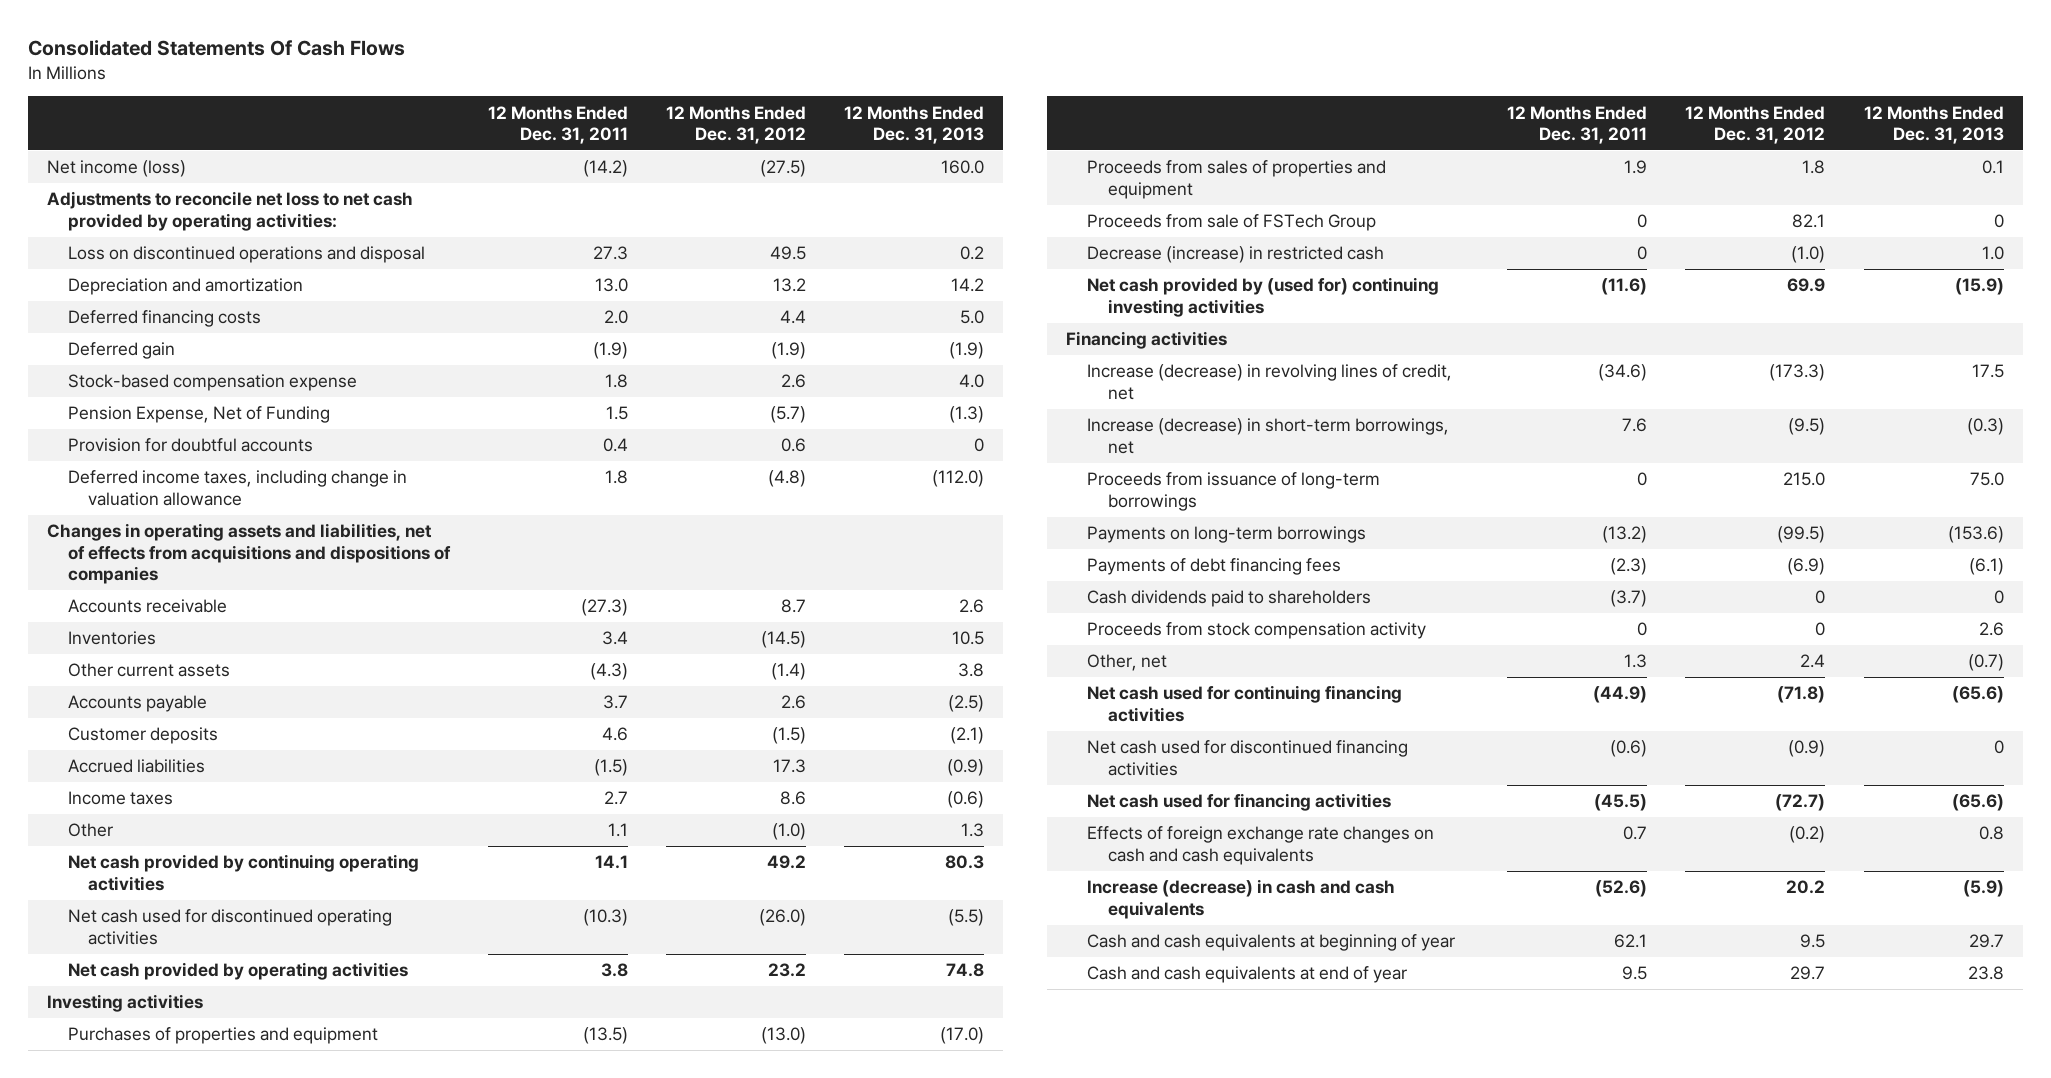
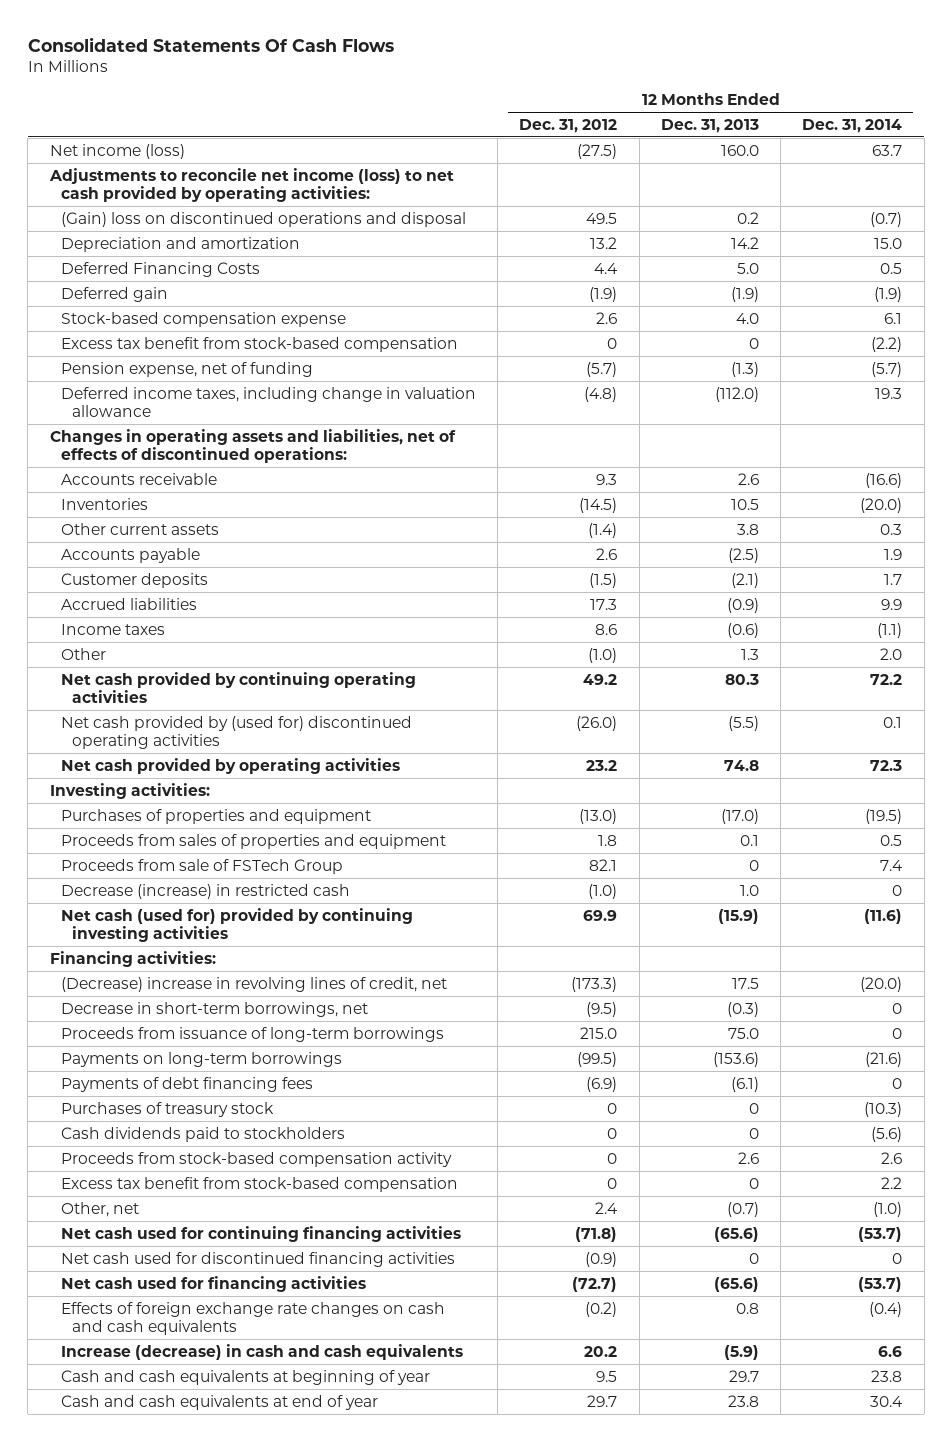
- | 12 Months Ended Dec. 31, 2011 | 12 Months Ended Dec. 31, 2012 | 12 Months Ended Dec. 31, 2013
+ | 12 Months Ended Dec. 31, 2012 | 12 Months Ended Dec. 31, 2013 | 12 Months Ended Dec. 31, 2014
- Adjustments to reconcile net loss to net cash provided by operating activities:
- Loss on discontinued operations and disposal | 27.3 | 49.5 | 0.2
+ Adjustments to reconcile net income (loss) to net cash provided by operating activities:
+ (Gain) loss on discontinued operations and disposal | 49.5 | 0.2 | (0.7)
- Deferred financing costs | 2.0 | 4.4 | 5.0
+ Deferred Financing Costs | 4.4 | 5.0 | 0.5
- Pension Expense, Net of Funding | 1.5 | (5.7) | (1.3)
- Provision for doubtful accounts | 0.4 | 0.6 | 0
+ Excess tax benefit from stock-based compensation | 0 | 0 | (2.2)
+ Pension expense, net of funding | (5.7) | (1.3) | (5.7)
- Changes in operating assets and liabilities, net of effects from acquisitions and dispositions of companies
- Accounts receivable | (27.3) | 8.7 | 2.6
+ Changes in operating assets and liabilities, net of effects of discontinued operations:
+ Accounts receivable | 9.3 | 2.6 | (16.6)
- Net cash used for discontinued operating activities | (10.3) | (26.0) | (5.5)
+ Net cash provided by (used for) discontinued operating activities | (26.0) | (5.5) | 0.1
- Investing activities
+ Investing activities:
- Net cash provided by (used for) continuing investing activities | (11.6) | 69.9 | (15.9)
- Financing activities
- Increase (decrease) in revolving lines of credit, net | (34.6) | (173.3) | 17.5
- Increase (decrease) in short-term borrowings, net | 7.6 | (9.5) | (0.3)
+ Net cash (used for) provided by continuing investing activities | 69.9 | (15.9) | (11.6)
+ Financing activities:
+ (Decrease) increase in revolving lines of credit, net | (173.3) | 17.5 | (20.0)
+ Decrease in short-term borrowings, net | (9.5) | (0.3) | 0
- Cash dividends paid to shareholders | (3.7) | 0 | 0
- Proceeds from stock compensation activity | 0 | 0 | 2.6
+ Purchases of treasury stock | 0 | 0 | (10.3)
+ Cash dividends paid to stockholders | 0 | 0 | (5.6)
+ Proceeds from stock-based compensation activity | 0 | 2.6 | 2.6
+ Excess tax benefit from stock-based compensation | 0 | 0 | 2.2

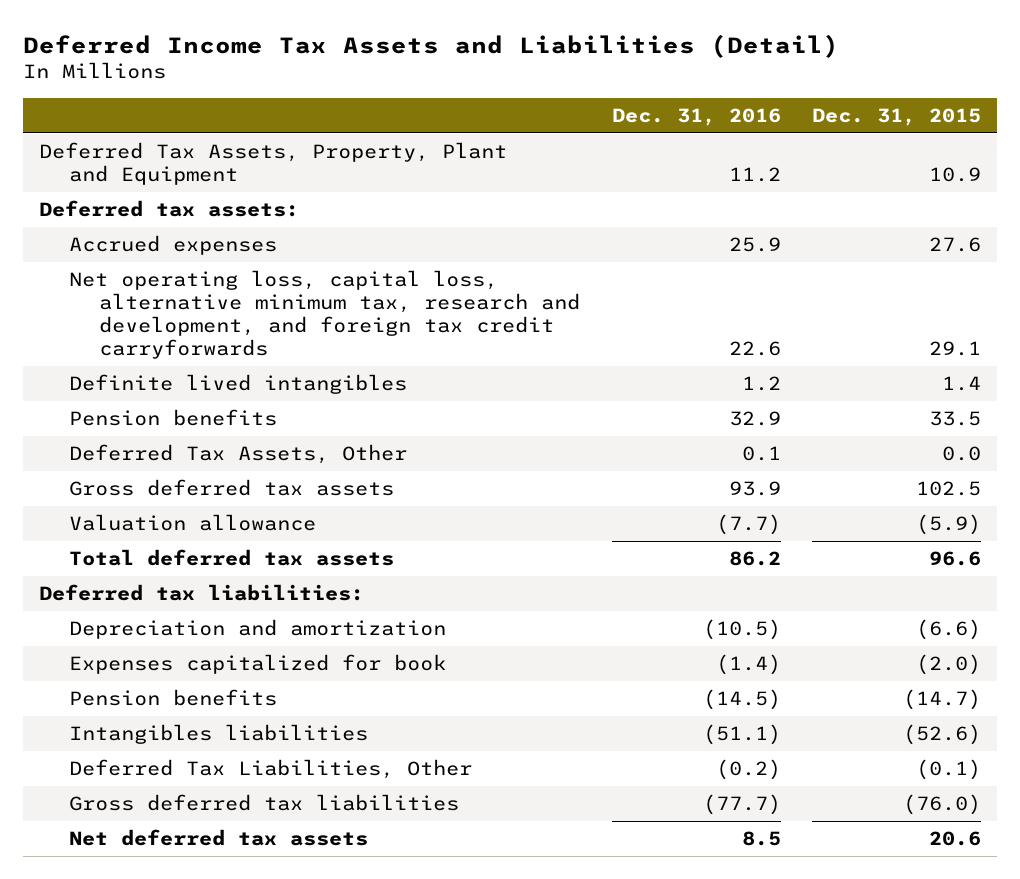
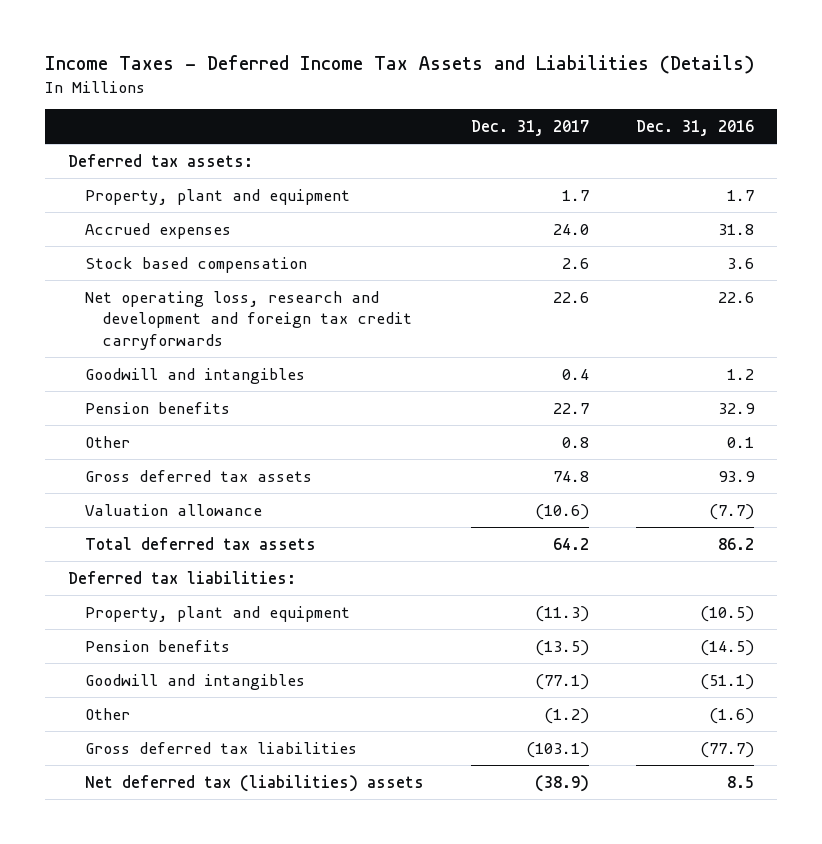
- Deferred Income Tax Assets and Liabilities (Detail)
+ Income Taxes - Deferred Income Tax Assets and Liabilities (Details)
- | Dec. 31, 2016 | Dec. 31, 2015
+ | Dec. 31, 2017 | Dec. 31, 2016
- Deferred Tax Assets, Property, Plant and Equipment | 11.2 | 10.9
- Accrued expenses | 25.9 | 27.6
- Net operating loss, capital loss, alternative minimum tax, research and development, and foreign tax credit carryforwards | 22.6 | 29.1
- Definite lived intangibles | 1.2 | 1.4
+ Property, plant and equipment | 1.7 | 1.7
+ Accrued expenses | 24.0 | 31.8
+ Stock based compensation | 2.6 | 3.6
+ Net operating loss, research and development and foreign tax credit carryforwards | 22.6 | 22.6
+ Goodwill and intangibles | 0.4 | 1.2
- Deferred Tax Assets, Other | 0.1 | 0.0
+ Other | 0.8 | 0.1
- Depreciation and amortization | (10.5) | (6.6)
- Expenses capitalized for book | (1.4) | (2.0)
+ Property, plant and equipment | (11.3) | (10.5)
- Intangibles liabilities | (51.1) | (52.6)
- Deferred Tax Liabilities, Other | (0.2) | (0.1)
+ Goodwill and intangibles | (77.1) | (51.1)
+ Other | (1.2) | (1.6)
- Net deferred tax assets | 8.5 | 20.6
+ Net deferred tax (liabilities) assets | (38.9) | 8.5

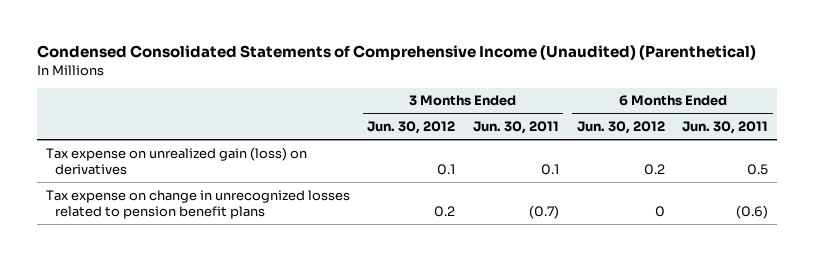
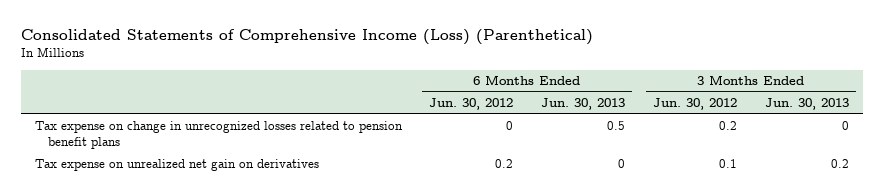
- Condensed Consolidated Statements of Comprehensive Income (Unaudited) (Parenthetical)
+ Consolidated Statements of Comprehensive Income (Loss) (Parenthetical)
- | 3 Months Ended Jun. 30, 2012 | 3 Months Ended Jun. 30, 2011 | 6 Months Ended Jun. 30, 2012 | 6 Months Ended Jun. 30, 2011
+ | 6 Months Ended Jun. 30, 2012 | 6 Months Ended Jun. 30, 2013 | 3 Months Ended Jun. 30, 2012 | 3 Months Ended Jun. 30, 2013
- Tax expense on unrealized gain (loss) on derivatives | 0.1 | 0.1 | 0.2 | 0.5
+ Tax expense on unrealized net gain on derivatives | 0.2 | 0 | 0.1 | 0.2

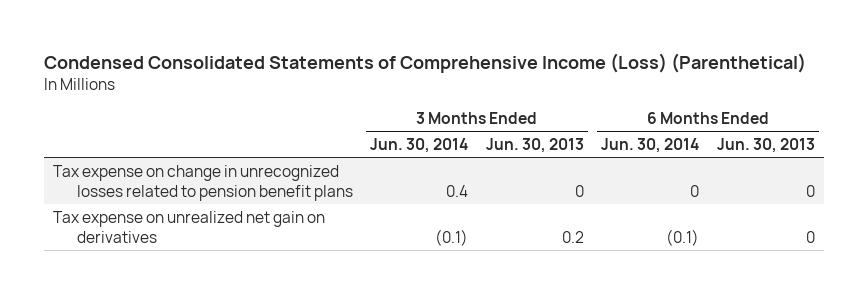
- Consolidated Statements of Comprehensive Income (Loss) (Parenthetical)
+ Condensed Consolidated Statements of Comprehensive Income (Loss) (Parenthetical)
- | 6 Months Ended Jun. 30, 2012 | 6 Months Ended Jun. 30, 2013 | 3 Months Ended Jun. 30, 2012 | 3 Months Ended Jun. 30, 2013
+ | 3 Months Ended Jun. 30, 2014 | 3 Months Ended Jun. 30, 2013 | 6 Months Ended Jun. 30, 2014 | 6 Months Ended Jun. 30, 2013
- Tax expense on change in unrecognized losses related to pension benefit plans | 0 | 0.5 | 0.2 | 0
+ Tax expense on change in unrecognized losses related to pension benefit plans | 0.4 | 0 | 0 | 0

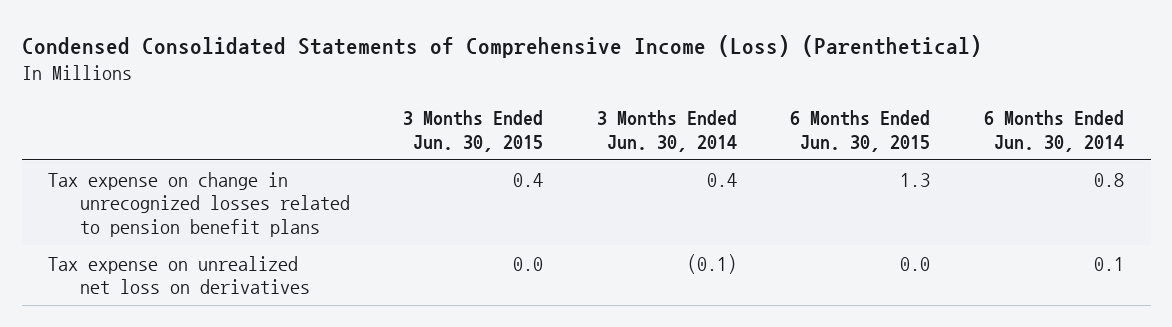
- | 3 Months Ended Jun. 30, 2014 | 3 Months Ended Jun. 30, 2013 | 6 Months Ended Jun. 30, 2014 | 6 Months Ended Jun. 30, 2013
+ | 3 Months Ended Jun. 30, 2015 | 3 Months Ended Jun. 30, 2014 | 6 Months Ended Jun. 30, 2015 | 6 Months Ended Jun. 30, 2014
- Tax expense on change in unrecognized losses related to pension benefit plans | 0.4 | 0 | 0 | 0
- Tax expense on unrealized net gain on derivatives | (0.1) | 0.2 | (0.1) | 0
+ Tax expense on change in unrecognized losses related to pension benefit plans | 0.4 | 0.4 | 1.3 | 0.8
+ Tax expense on unrealized net loss on derivatives | 0.0 | (0.1) | 0.0 | 0.1

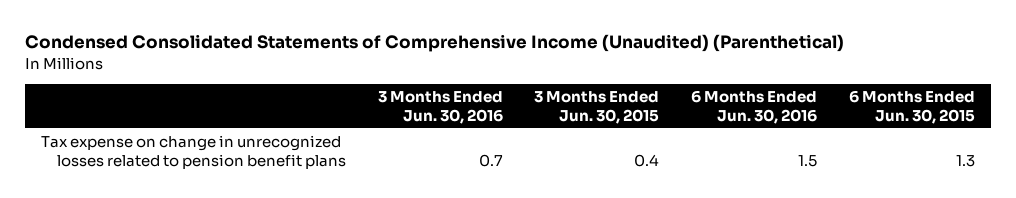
- Condensed Consolidated Statements of Comprehensive Income (Loss) (Parenthetical)
+ Condensed Consolidated Statements of Comprehensive Income (Unaudited) (Parenthetical)
- | 3 Months Ended Jun. 30, 2015 | 3 Months Ended Jun. 30, 2014 | 6 Months Ended Jun. 30, 2015 | 6 Months Ended Jun. 30, 2014
+ | 3 Months Ended Jun. 30, 2016 | 3 Months Ended Jun. 30, 2015 | 6 Months Ended Jun. 30, 2016 | 6 Months Ended Jun. 30, 2015
- Tax expense on unrealized net loss on derivatives | 0.0 | (0.1) | 0.0 | 0.1

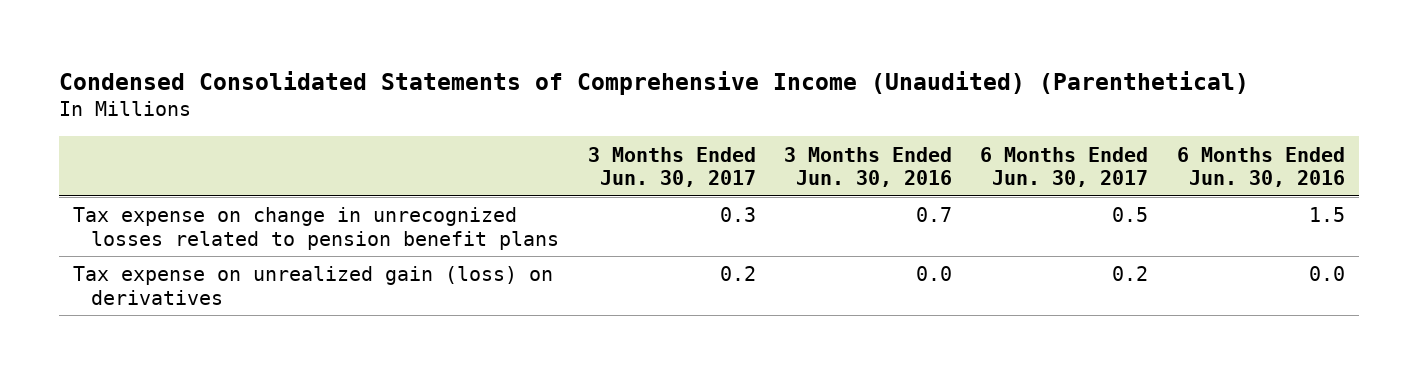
- | 3 Months Ended Jun. 30, 2016 | 3 Months Ended Jun. 30, 2015 | 6 Months Ended Jun. 30, 2016 | 6 Months Ended Jun. 30, 2015
+ | 3 Months Ended Jun. 30, 2017 | 3 Months Ended Jun. 30, 2016 | 6 Months Ended Jun. 30, 2017 | 6 Months Ended Jun. 30, 2016
+ Tax expense on unrealized gain (loss) on derivatives | 0.2 | 0.0 | 0.2 | 0.0

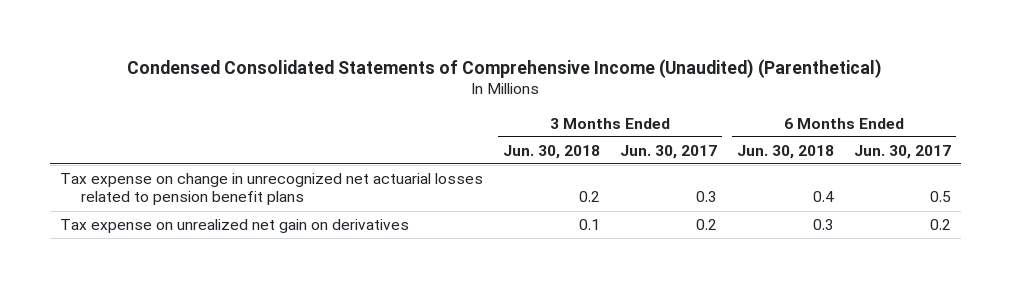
- | 3 Months Ended Jun. 30, 2017 | 3 Months Ended Jun. 30, 2016 | 6 Months Ended Jun. 30, 2017 | 6 Months Ended Jun. 30, 2016
+ | 3 Months Ended Jun. 30, 2018 | 3 Months Ended Jun. 30, 2017 | 6 Months Ended Jun. 30, 2018 | 6 Months Ended Jun. 30, 2017
- Tax expense on change in unrecognized losses related to pension benefit plans | 0.3 | 0.7 | 0.5 | 1.5
- Tax expense on unrealized gain (loss) on derivatives | 0.2 | 0.0 | 0.2 | 0.0
+ Tax expense on change in unrecognized net actuarial losses related to pension benefit plans | 0.2 | 0.3 | 0.4 | 0.5
+ Tax expense on unrealized net gain on derivatives | 0.1 | 0.2 | 0.3 | 0.2

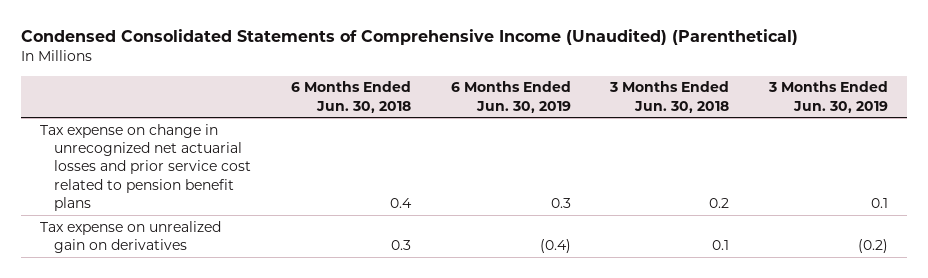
- | 3 Months Ended Jun. 30, 2018 | 3 Months Ended Jun. 30, 2017 | 6 Months Ended Jun. 30, 2018 | 6 Months Ended Jun. 30, 2017
+ | 6 Months Ended Jun. 30, 2018 | 6 Months Ended Jun. 30, 2019 | 3 Months Ended Jun. 30, 2018 | 3 Months Ended Jun. 30, 2019
- Tax expense on change in unrecognized net actuarial losses related to pension benefit plans | 0.2 | 0.3 | 0.4 | 0.5
- Tax expense on unrealized net gain on derivatives | 0.1 | 0.2 | 0.3 | 0.2
+ Tax expense on change in unrecognized net actuarial losses and prior service cost related to pension benefit plans | 0.4 | 0.3 | 0.2 | 0.1
+ Tax expense on unrealized gain on derivatives | 0.3 | (0.4) | 0.1 | (0.2)

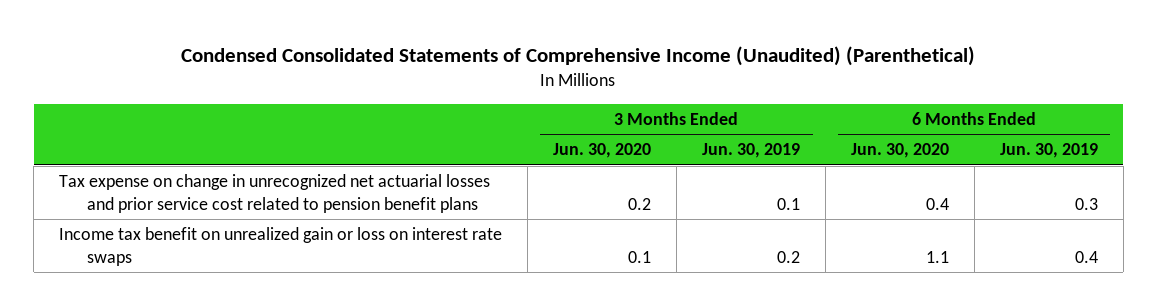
- | 6 Months Ended Jun. 30, 2018 | 6 Months Ended Jun. 30, 2019 | 3 Months Ended Jun. 30, 2018 | 3 Months Ended Jun. 30, 2019
+ | 3 Months Ended Jun. 30, 2020 | 3 Months Ended Jun. 30, 2019 | 6 Months Ended Jun. 30, 2020 | 6 Months Ended Jun. 30, 2019
- Tax expense on unrealized gain on derivatives | 0.3 | (0.4) | 0.1 | (0.2)
+ Income tax benefit on unrealized gain or loss on interest rate swaps | 0.1 | 0.2 | 1.1 | 0.4

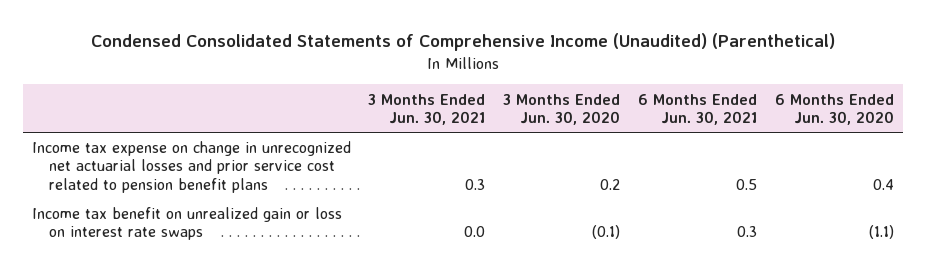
- | 3 Months Ended Jun. 30, 2020 | 3 Months Ended Jun. 30, 2019 | 6 Months Ended Jun. 30, 2020 | 6 Months Ended Jun. 30, 2019
+ | 3 Months Ended Jun. 30, 2021 | 3 Months Ended Jun. 30, 2020 | 6 Months Ended Jun. 30, 2021 | 6 Months Ended Jun. 30, 2020
- Tax expense on change in unrecognized net actuarial losses and prior service cost related to pension benefit plans | 0.2 | 0.1 | 0.4 | 0.3
- Income tax benefit on unrealized gain or loss on interest rate swaps | 0.1 | 0.2 | 1.1 | 0.4
+ Income tax expense on change in unrecognized net actuarial losses and prior service cost related to pension benefit plans | 0.3 | 0.2 | 0.5 | 0.4
+ Income tax benefit on unrealized gain or loss on interest rate swaps | 0.0 | (0.1) | 0.3 | (1.1)

